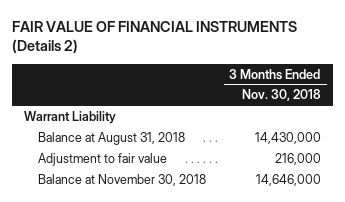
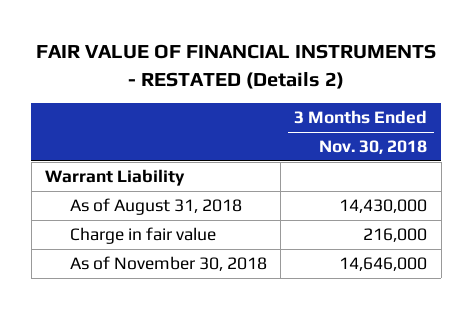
- FAIR VALUE OF FINANCIAL INSTRUMENTS (Details 2)
+ FAIR VALUE OF FINANCIAL INSTRUMENTS - RESTATED (Details 2)
- Balance at August 31, 2018 | 14,430,000
- Adjustment to fair value | 216,000
- Balance at November 30, 2018 | 14,646,000
+ As of August 31, 2018 | 14,430,000
+ Charge in fair value | 216,000
+ As of November 30, 2018 | 14,646,000

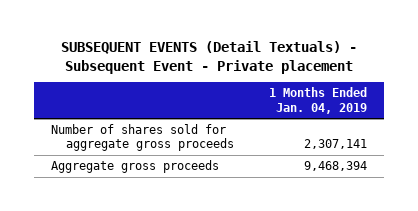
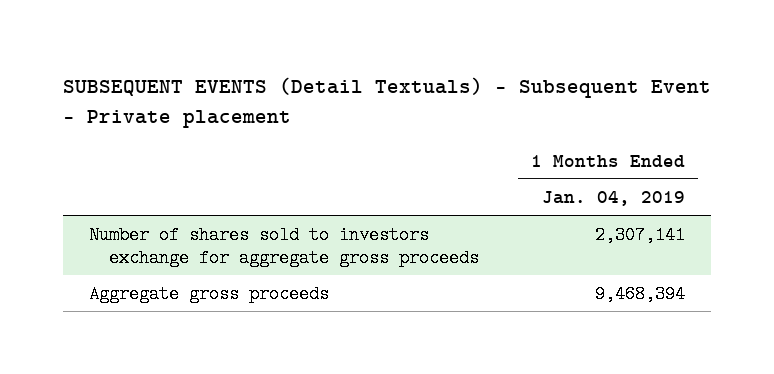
- Number of shares sold for aggregate gross proceeds | 2,307,141
+ Number of shares sold to investors exchange for aggregate gross proceeds | 2,307,141

